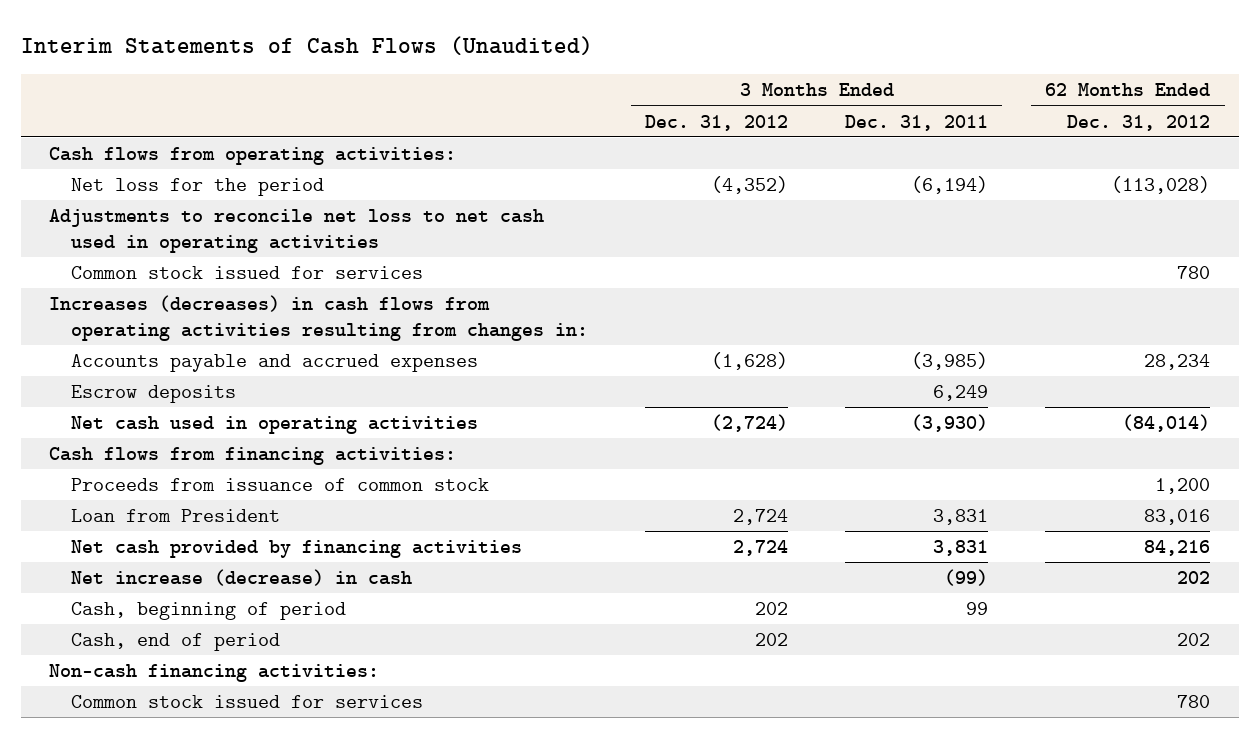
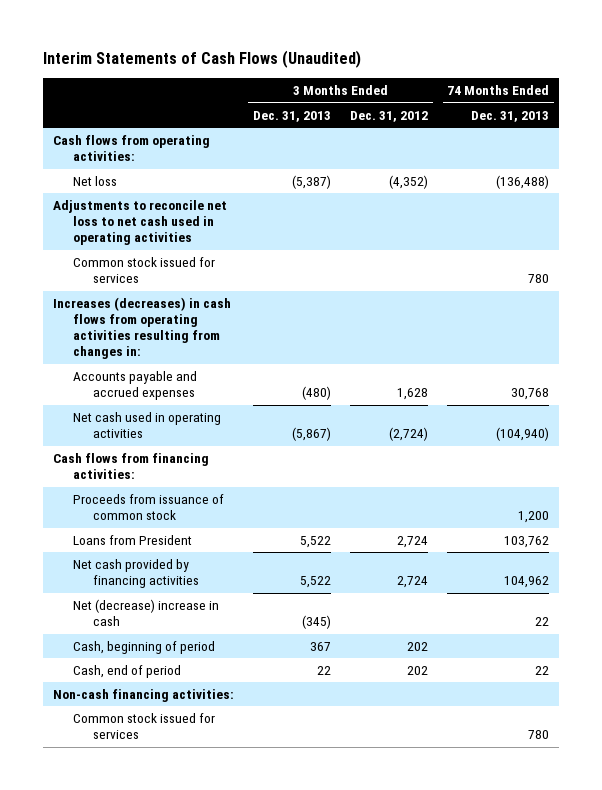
- | 3 Months Ended Dec. 31, 2012 | 3 Months Ended Dec. 31, 2011 | 62 Months Ended Dec. 31, 2012
+ | 3 Months Ended Dec. 31, 2013 | 3 Months Ended Dec. 31, 2012 | 74 Months Ended Dec. 31, 2013
- Net loss for the period | (4,352) | (6,194) | (113,028)
+ Net loss | (5,387) | (4,352) | (136,488)
- Accounts payable and accrued expenses | (1,628) | (3,985) | 28,234
- Escrow deposits | | 6,249 |
+ Accounts payable and accrued expenses | (480) | 1,628 | 30,768
- Loan from President | 2,724 | 3,831 | 83,016
+ Loans from President | 5,522 | 2,724 | 103,762
- Net increase (decrease) in cash | | (99) | 202
+ Net (decrease) increase in cash | (345) | | 22

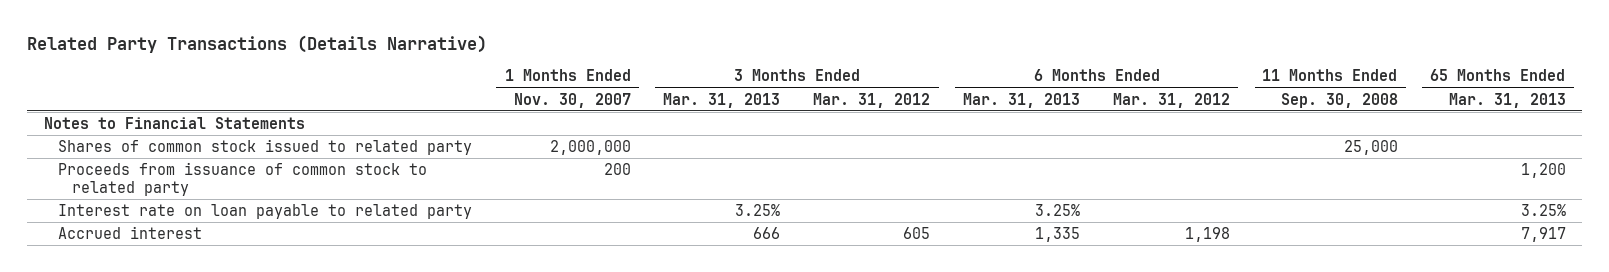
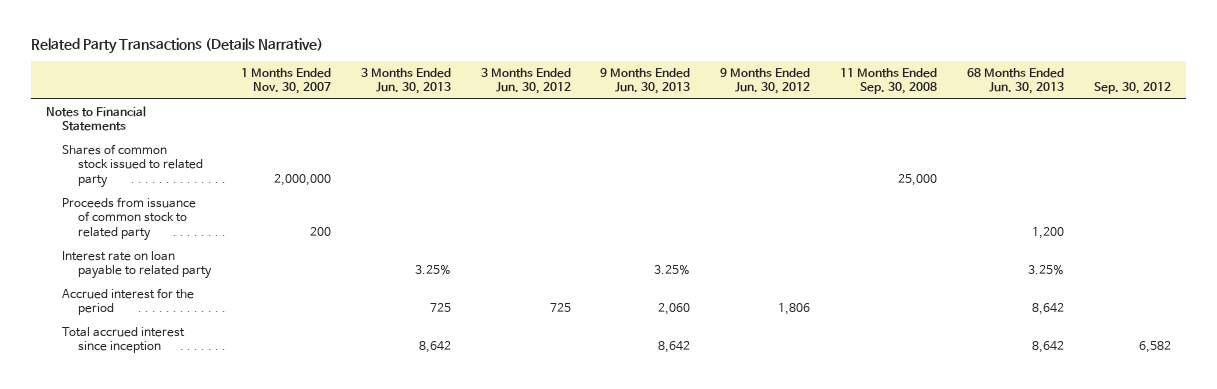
- | 1 Months Ended Nov. 30, 2007 | 3 Months Ended Mar. 31, 2013 | 3 Months Ended Mar. 31, 2012 | 6 Months Ended Mar. 31, 2013 | 6 Months Ended Mar. 31, 2012 | 11 Months Ended Sep. 30, 2008 | 65 Months Ended Mar. 31, 2013
+ | 1 Months Ended Nov. 30, 2007 | 3 Months Ended Jun. 30, 2013 | 3 Months Ended Jun. 30, 2012 | 9 Months Ended Jun. 30, 2013 | 9 Months Ended Jun. 30, 2012 | 11 Months Ended Sep. 30, 2008 | 68 Months Ended Jun. 30, 2013 | Sep. 30, 2012
- Accrued interest | | 666 | 605 | 1,335 | 1,198 | | 7,917
+ Accrued interest for the period | | 725 | 725 | 2,060 | 1,806 | | 8,642 |
+ Total accrued interest since inception | | 8,642 | | 8,642 | | | 8,642 | 6,582

